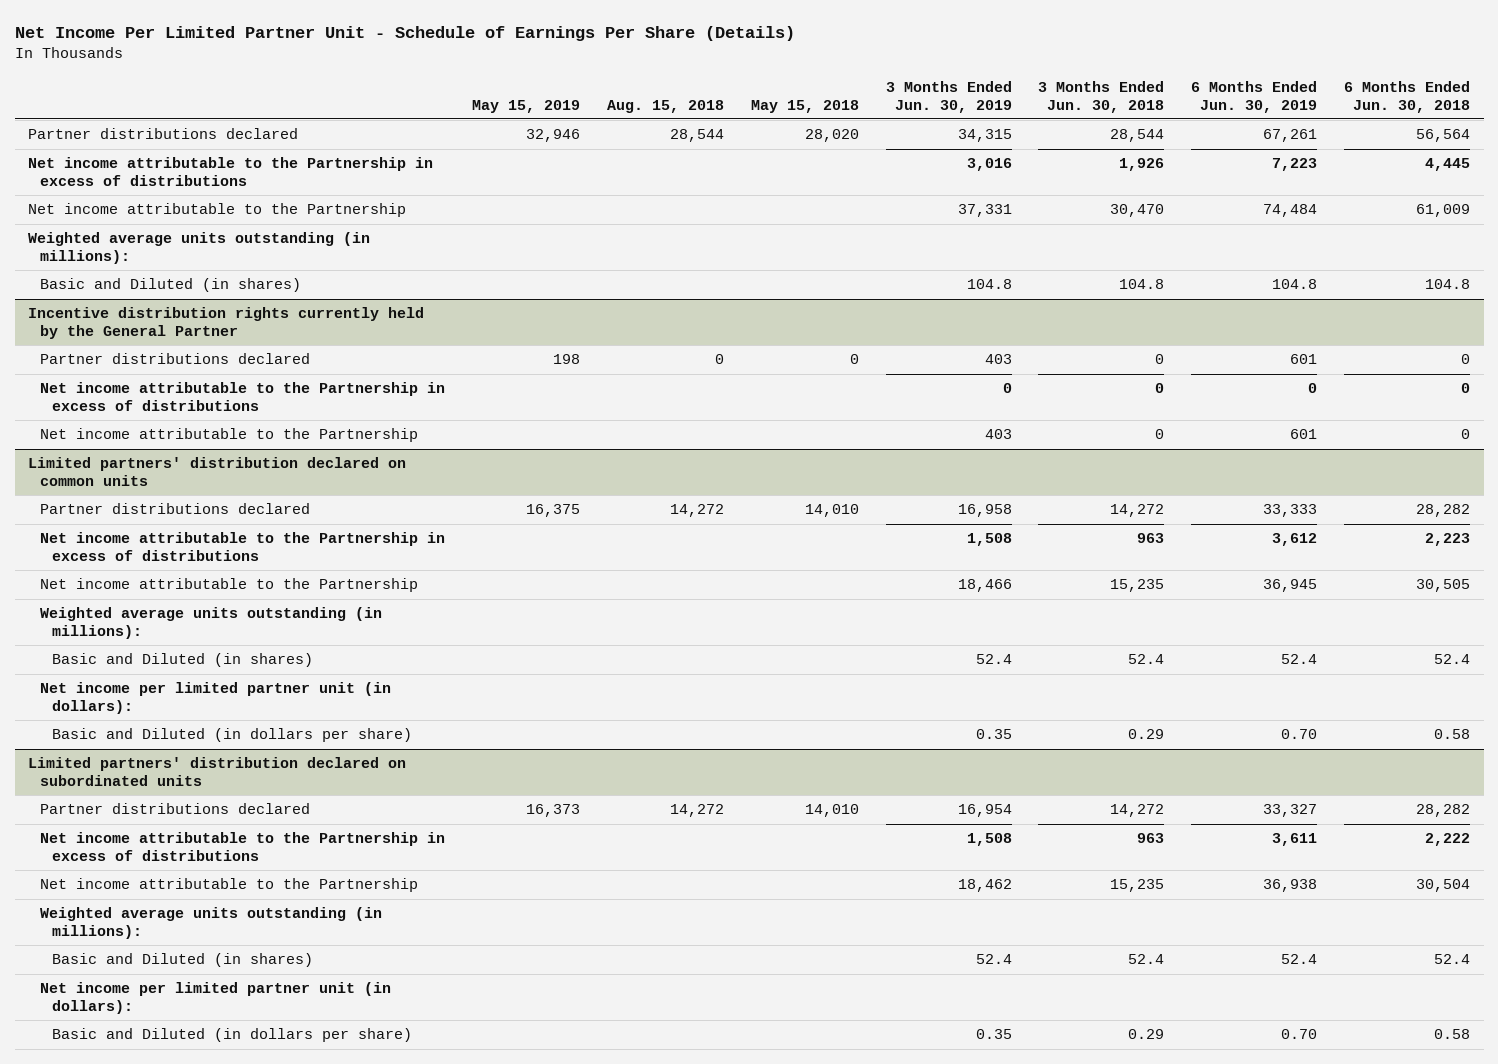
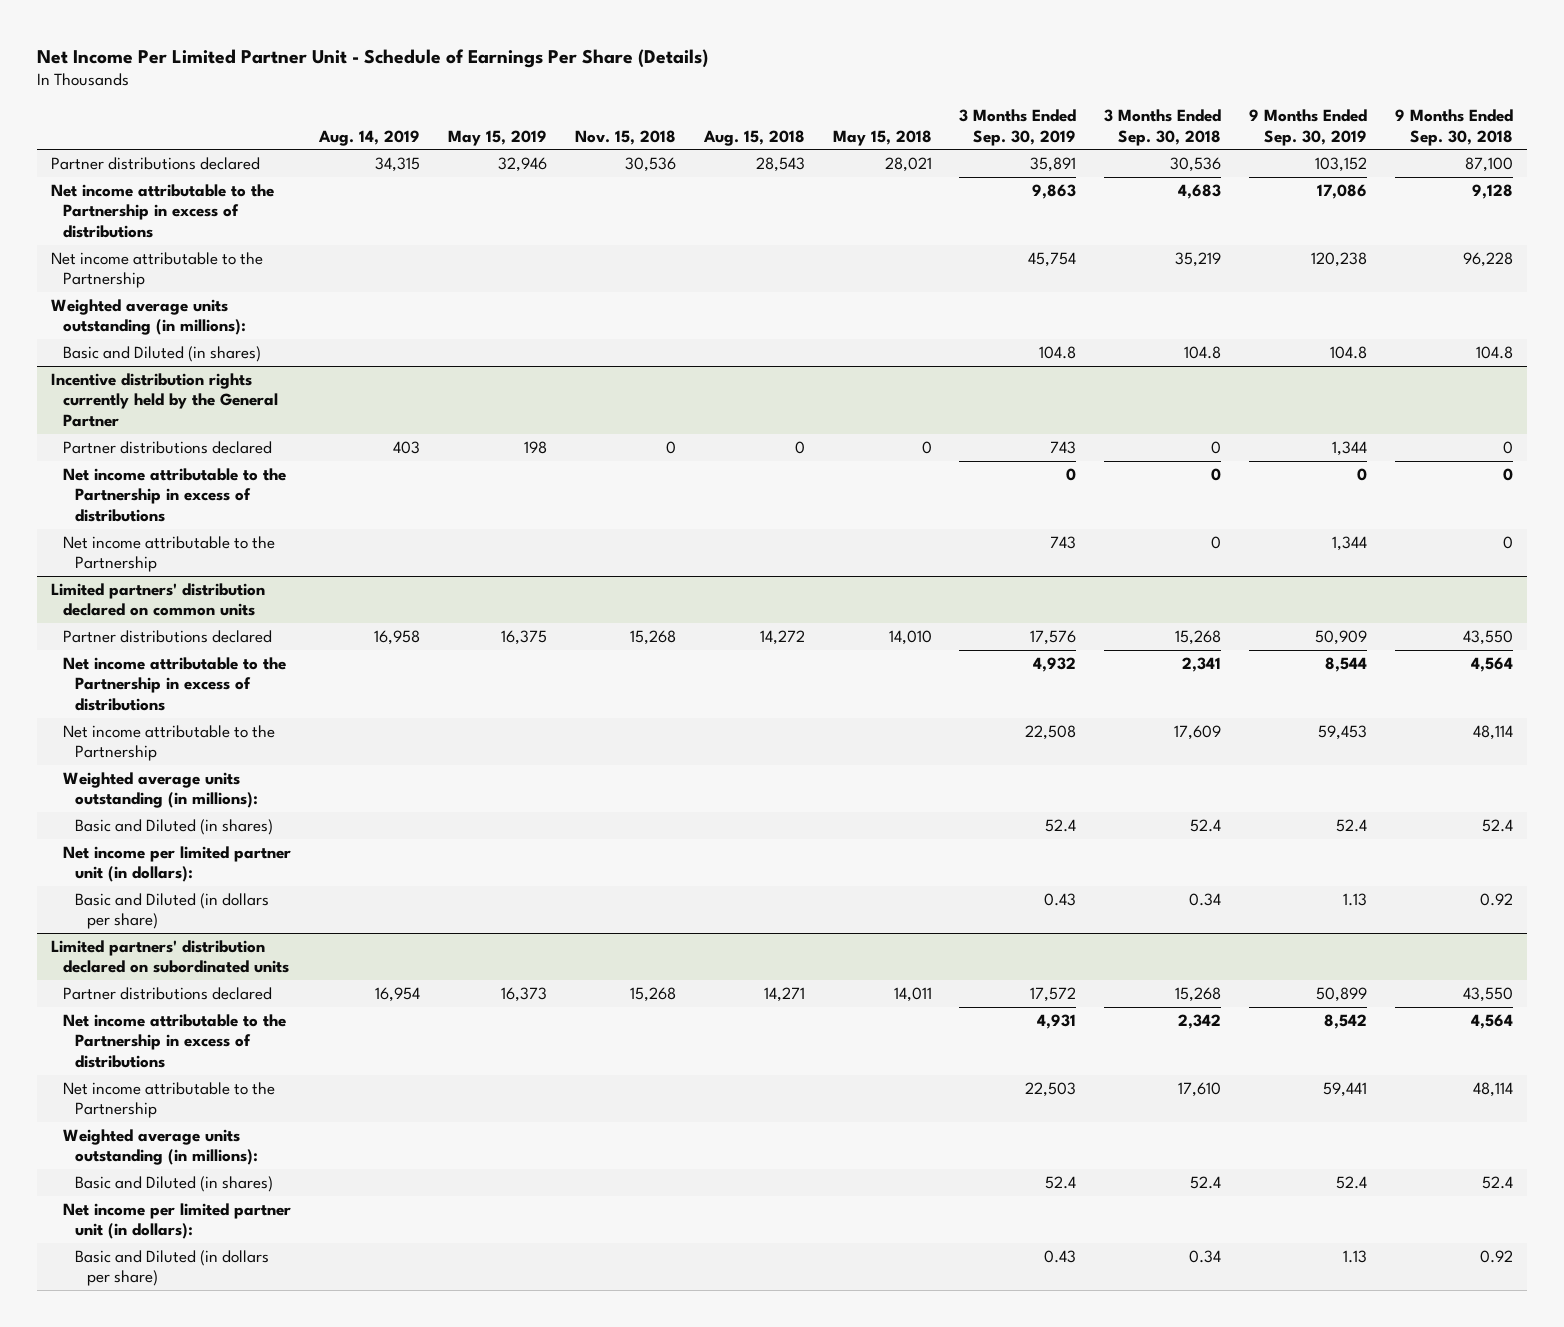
- | May 15, 2019 | Aug. 15, 2018 | May 15, 2018 | 3 Months Ended Jun. 30, 2019 | 3 Months Ended Jun. 30, 2018 | 6 Months Ended Jun. 30, 2019 | 6 Months Ended Jun. 30, 2018
+ | Aug. 14, 2019 | May 15, 2019 | Nov. 15, 2018 | Aug. 15, 2018 | May 15, 2018 | 3 Months Ended Sep. 30, 2019 | 3 Months Ended Sep. 30, 2018 | 9 Months Ended Sep. 30, 2019 | 9 Months Ended Sep. 30, 2018
- Partner distributions declared | 32,946 | 28,544 | 28,020 | 34,315 | 28,544 | 67,261 | 56,564
+ Partner distributions declared | 34,315 | 32,946 | 30,536 | 28,543 | 28,021 | 35,891 | 30,536 | 103,152 | 87,100
@ Limited partners' distribution declared on subordinated units
- Partner distributions declared | 16,373 | 14,272 | 14,010 | 16,954 | 14,272 | 33,327 | 28,282
+ Partner distributions declared | 16,954 | 16,373 | 15,268 | 14,271 | 14,011 | 17,572 | 15,268 | 50,899 | 43,550

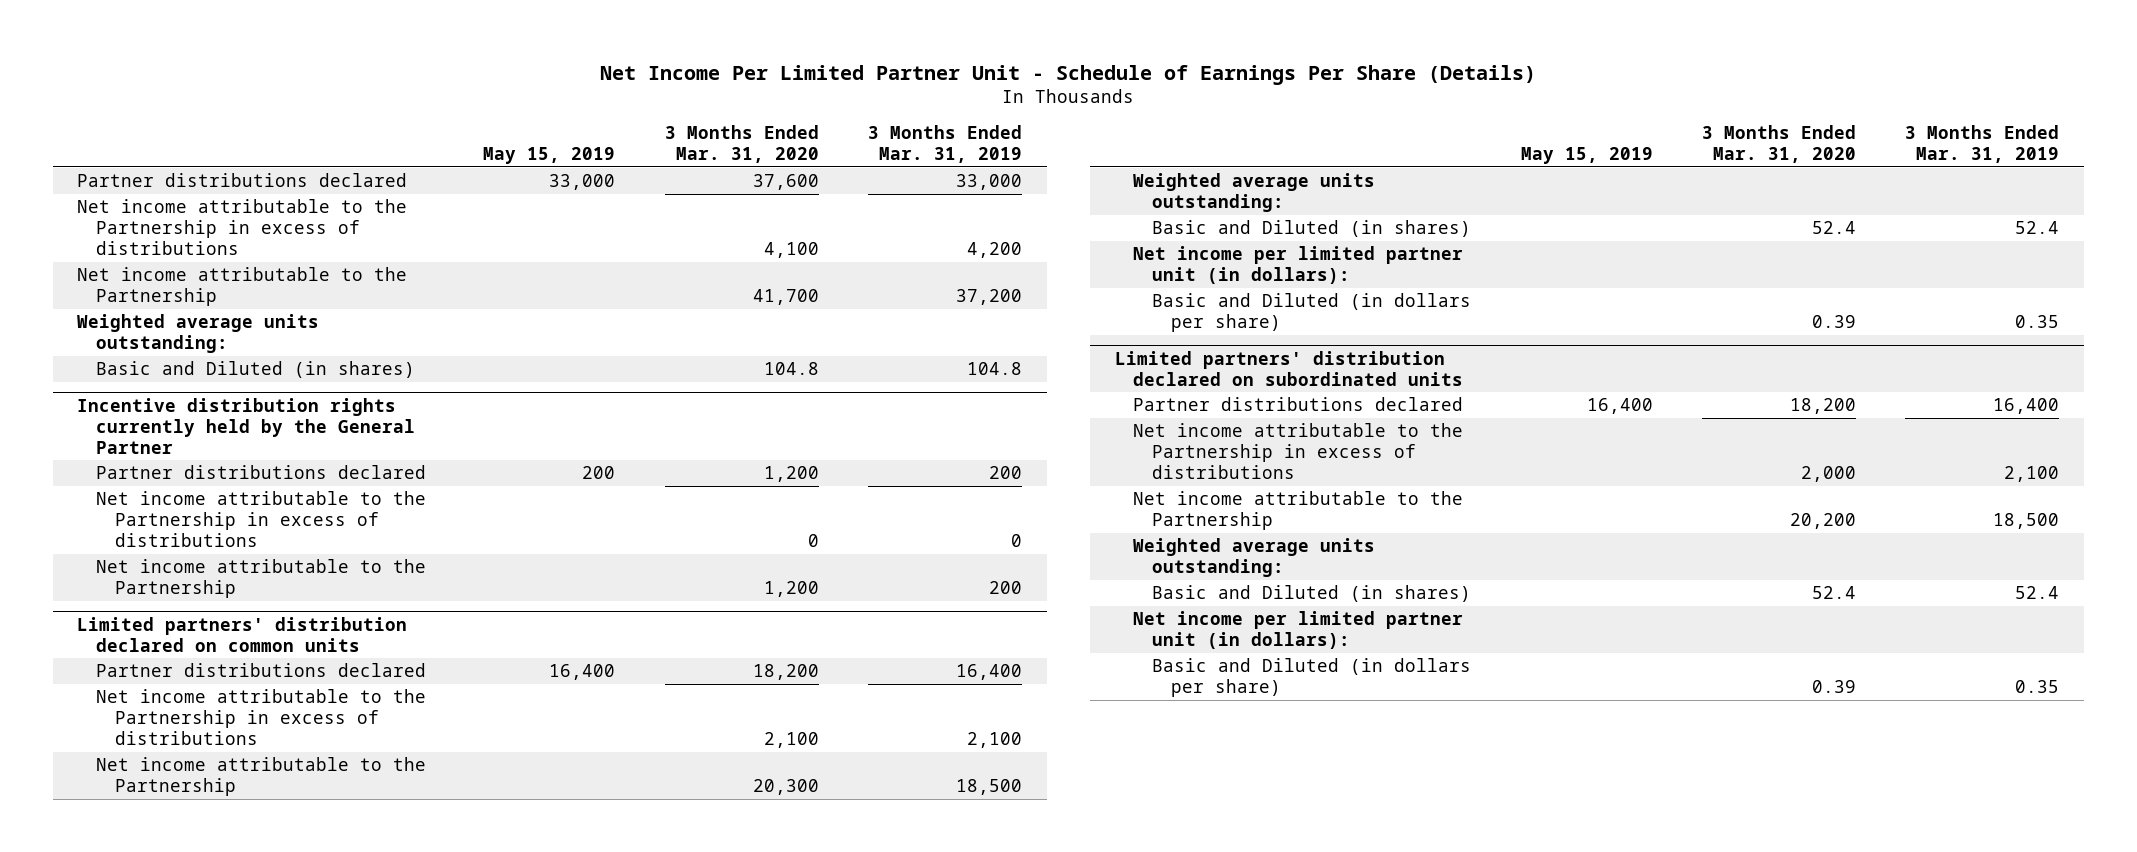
- | Aug. 14, 2019 | May 15, 2019 | Nov. 15, 2018 | Aug. 15, 2018 | May 15, 2018 | 3 Months Ended Sep. 30, 2019 | 3 Months Ended Sep. 30, 2018 | 9 Months Ended Sep. 30, 2019 | 9 Months Ended Sep. 30, 2018
+ | May 15, 2019 | 3 Months Ended Mar. 31, 2020 | 3 Months Ended Mar. 31, 2019
- Partner distributions declared | 34,315 | 32,946 | 30,536 | 28,543 | 28,021 | 35,891 | 30,536 | 103,152 | 87,100
+ Partner distributions declared | 33,000 | 37,600 | 33,000
- Weighted average units outstanding (in millions):
+ Weighted average units outstanding:
@ Incentive distribution rights currently held by the General Partner
- Partner distributions declared | 403 | 198 | 0 | 0 | 0 | 743 | 0 | 1,344 | 0
+ Partner distributions declared | 200 | 1,200 | 200
@ Limited partners' distribution declared on common units
- Partner distributions declared | 16,958 | 16,375 | 15,268 | 14,272 | 14,010 | 17,576 | 15,268 | 50,909 | 43,550
+ Partner distributions declared | 16,400 | 18,200 | 16,400
- Weighted average units outstanding (in millions):
+ Weighted average units outstanding:
@ Limited partners' distribution declared on subordinated units
- Partner distributions declared | 16,954 | 16,373 | 15,268 | 14,271 | 14,011 | 17,572 | 15,268 | 50,899 | 43,550
+ Partner distributions declared | 16,400 | 18,200 | 16,400
- Weighted average units outstanding (in millions):
+ Weighted average units outstanding:

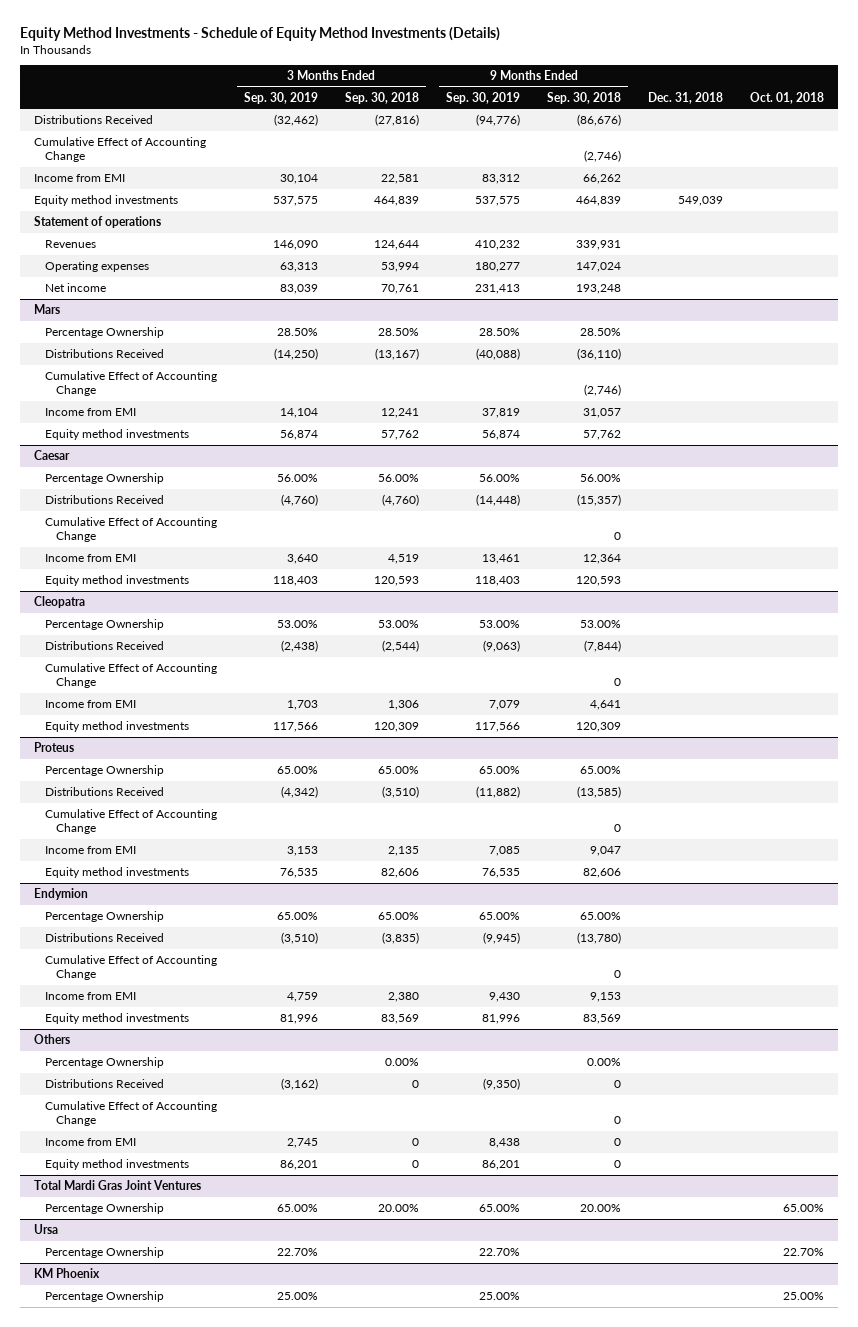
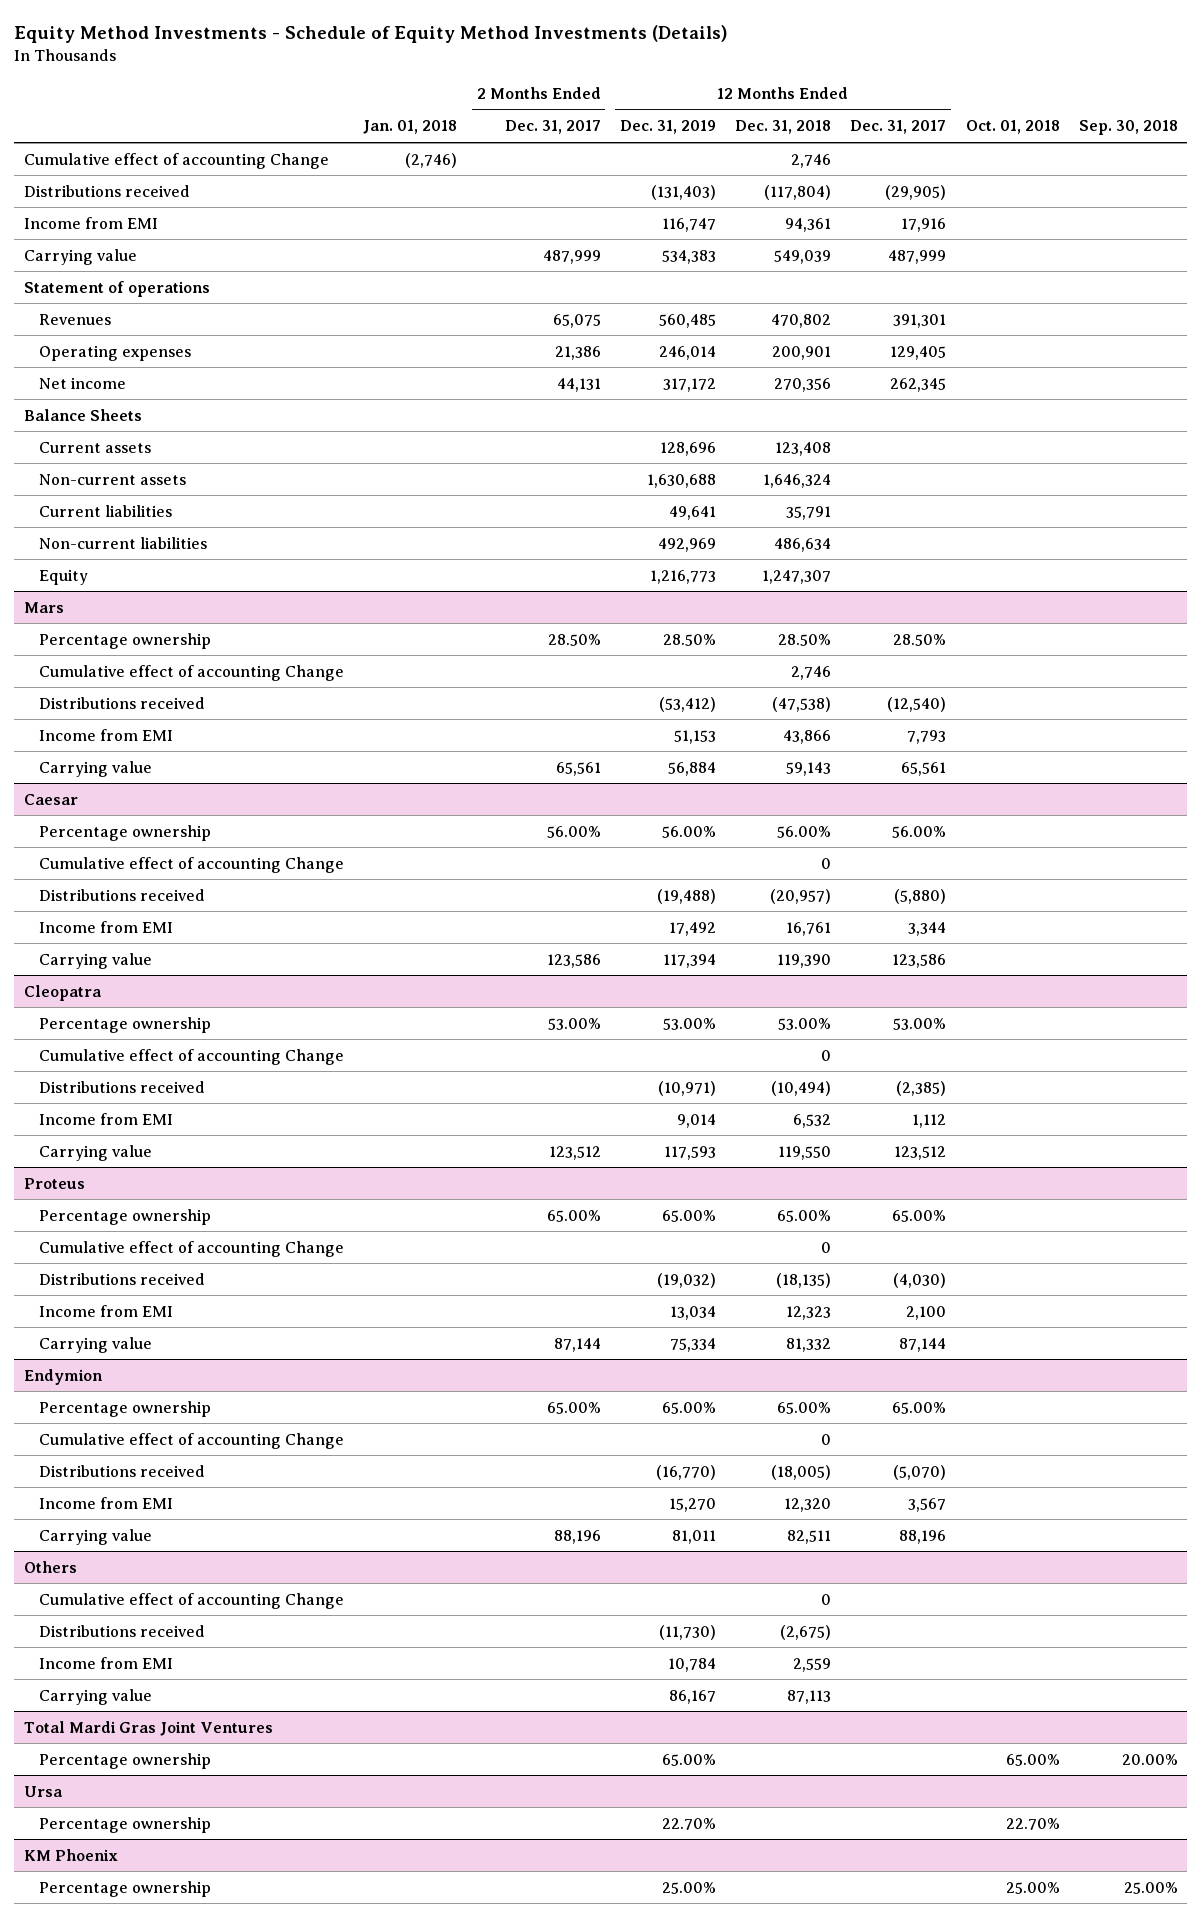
- | 3 Months Ended Sep. 30, 2019 | 3 Months Ended Sep. 30, 2018 | 9 Months Ended Sep. 30, 2019 | 9 Months Ended Sep. 30, 2018 | Dec. 31, 2018 | Oct. 01, 2018
+ | Jan. 01, 2018 | 2 Months Ended Dec. 31, 2017 | 12 Months Ended Dec. 31, 2019 | 12 Months Ended Dec. 31, 2018 | 12 Months Ended Dec. 31, 2017 | Oct. 01, 2018 | Sep. 30, 2018
- Distributions Received | (32,462) | (27,816) | (94,776) | (86,676) | |
- Cumulative Effect of Accounting Change | | | | (2,746) | |
+ Cumulative effect of accounting Change | (2,746) | | | 2,746 | | |
+ Distributions received | | | (131,403) | (117,804) | (29,905) | |
- Equity method investments | 537,575 | 464,839 | 537,575 | 464,839 | 549,039 |
+ Carrying value | | 487,999 | 534,383 | 549,039 | 487,999 | |
+ Balance Sheets
+ Current assets | | | 128,696 | 123,408 | | |
+ Non-current assets | | | 1,630,688 | 1,646,324 | | |
+ Current liabilities | | | 49,641 | 35,791 | | |
+ Non-current liabilities | | | 492,969 | 486,634 | | |
+ Equity | | | 1,216,773 | 1,247,307 | | |
@ Mars
- Percentage Ownership | 28.50% | 28.50% | 28.50% | 28.50% | |
- Distributions Received | (14,250) | (13,167) | (40,088) | (36,110) | |
- Cumulative Effect of Accounting Change | | | | (2,746) | |
+ Percentage ownership | | 28.50% | 28.50% | 28.50% | 28.50% | |
+ Cumulative effect of accounting Change | | | | 2,746 | | |
+ Distributions received | | | (53,412) | (47,538) | (12,540) | |
- Equity method investments | 56,874 | 57,762 | 56,874 | 57,762 | |
+ Carrying value | | 65,561 | 56,884 | 59,143 | 65,561 | |
@ Caesar
- Percentage Ownership | 56.00% | 56.00% | 56.00% | 56.00% | |
- Distributions Received | (4,760) | (4,760) | (14,448) | (15,357) | |
- Cumulative Effect of Accounting Change | | | | 0 | |
+ Percentage ownership | | 56.00% | 56.00% | 56.00% | 56.00% | |
+ Cumulative effect of accounting Change | | | | 0 | | |
+ Distributions received | | | (19,488) | (20,957) | (5,880) | |
- Equity method investments | 118,403 | 120,593 | 118,403 | 120,593 | |
+ Carrying value | | 123,586 | 117,394 | 119,390 | 123,586 | |
@ Cleopatra
- Percentage Ownership | 53.00% | 53.00% | 53.00% | 53.00% | |
- Distributions Received | (2,438) | (2,544) | (9,063) | (7,844) | |
- Cumulative Effect of Accounting Change | | | | 0 | |
+ Percentage ownership | | 53.00% | 53.00% | 53.00% | 53.00% | |
+ Cumulative effect of accounting Change | | | | 0 | | |
+ Distributions received | | | (10,971) | (10,494) | (2,385) | |
- Equity method investments | 117,566 | 120,309 | 117,566 | 120,309 | |
+ Carrying value | | 123,512 | 117,593 | 119,550 | 123,512 | |
@ Proteus
- Percentage Ownership | 65.00% | 65.00% | 65.00% | 65.00% | |
- Distributions Received | (4,342) | (3,510) | (11,882) | (13,585) | |
- Cumulative Effect of Accounting Change | | | | 0 | |
+ Percentage ownership | | 65.00% | 65.00% | 65.00% | 65.00% | |
+ Cumulative effect of accounting Change | | | | 0 | | |
+ Distributions received | | | (19,032) | (18,135) | (4,030) | |
- Equity method investments | 76,535 | 82,606 | 76,535 | 82,606 | |
+ Carrying value | | 87,144 | 75,334 | 81,332 | 87,144 | |
@ Endymion
- Percentage Ownership | 65.00% | 65.00% | 65.00% | 65.00% | |
- Distributions Received | (3,510) | (3,835) | (9,945) | (13,780) | |
- Cumulative Effect of Accounting Change | | | | 0 | |
+ Percentage ownership | | 65.00% | 65.00% | 65.00% | 65.00% | |
+ Cumulative effect of accounting Change | | | | 0 | | |
+ Distributions received | | | (16,770) | (18,005) | (5,070) | |
- Equity method investments | 81,996 | 83,569 | 81,996 | 83,569 | |
+ Carrying value | | 88,196 | 81,011 | 82,511 | 88,196 | |
@ Others
- Percentage Ownership | | 0.00% | | 0.00% | |
- Distributions Received | (3,162) | 0 | (9,350) | 0 | |
- Cumulative Effect of Accounting Change | | | | 0 | |
+ Cumulative effect of accounting Change | | | | 0 | | |
+ Distributions received | | | (11,730) | (2,675) | | |
- Equity method investments | 86,201 | 0 | 86,201 | 0 | |
+ Carrying value | | | 86,167 | 87,113 | | |
@ Total Mardi Gras Joint Ventures
- Percentage Ownership | 65.00% | 20.00% | 65.00% | 20.00% | | 65.00%
+ Percentage ownership | | | 65.00% | | | 65.00% | 20.00%
@ Ursa
- Percentage Ownership | 22.70% | | 22.70% | | | 22.70%
+ Percentage ownership | | | 22.70% | | | 22.70% |
@ KM Phoenix
- Percentage Ownership | 25.00% | | 25.00% | | | 25.00%
+ Percentage ownership | | | 25.00% | | | 25.00% | 25.00%

